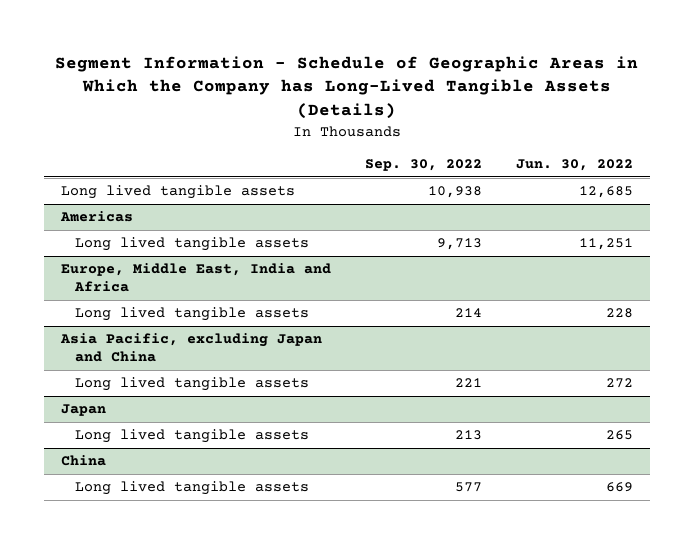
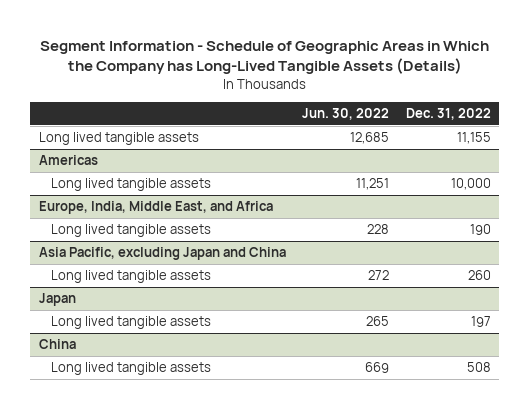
- | Sep. 30, 2022 | Jun. 30, 2022
+ | Jun. 30, 2022 | Dec. 31, 2022
- Europe, Middle East, India and Africa
+ Europe, India, Middle East, and Africa

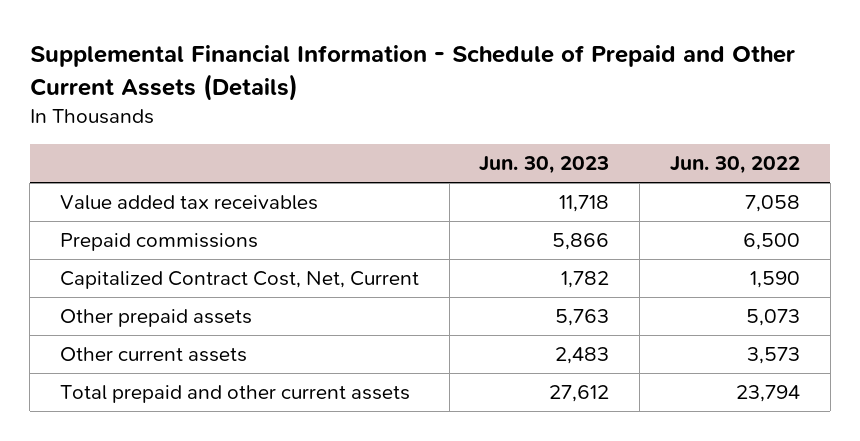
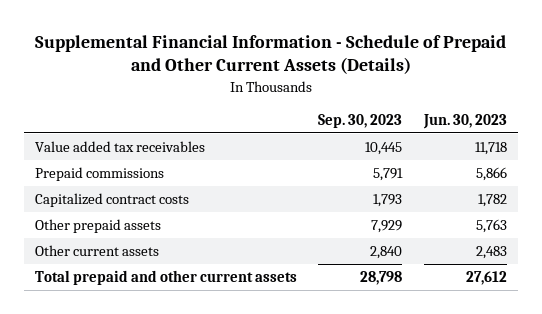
- | Jun. 30, 2023 | Jun. 30, 2022
+ | Sep. 30, 2023 | Jun. 30, 2023
- Capitalized Contract Cost, Net, Current | 1,782 | 1,590
+ Capitalized contract costs | 1,793 | 1,782

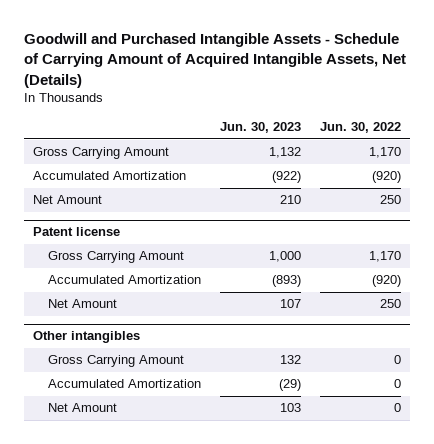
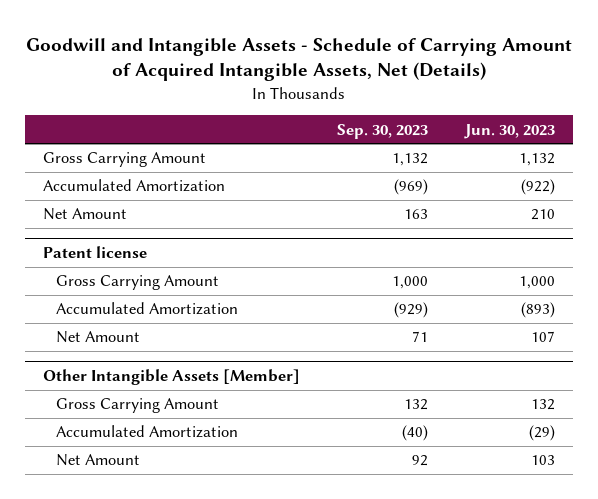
- Goodwill and Purchased Intangible Assets - Schedule of Carrying Amount of Acquired Intangible Assets, Net (Details)
+ Goodwill and Intangible Assets - Schedule of Carrying Amount of Acquired Intangible Assets, Net (Details)
- | Jun. 30, 2023 | Jun. 30, 2022
+ | Sep. 30, 2023 | Jun. 30, 2023
- Other intangibles
+ Other Intangible Assets [Member]

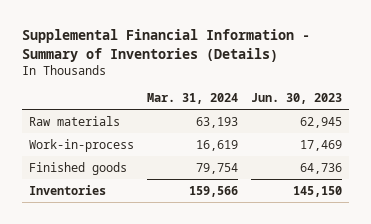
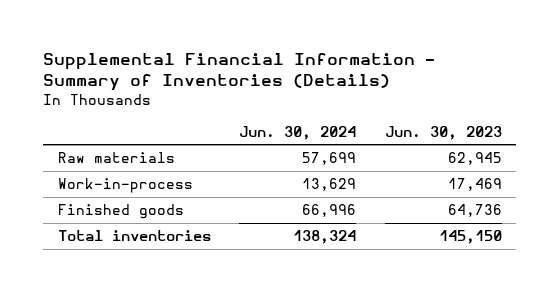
- | Mar. 31, 2024 | Jun. 30, 2023
+ | Jun. 30, 2024 | Jun. 30, 2023
- Inventories | 159,566 | 145,150
+ Total inventories | 138,324 | 145,150

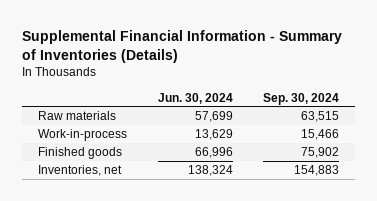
- | Jun. 30, 2024 | Jun. 30, 2023
+ | Jun. 30, 2024 | Sep. 30, 2024
- Total inventories | 138,324 | 145,150
+ Inventories, net | 138,324 | 154,883

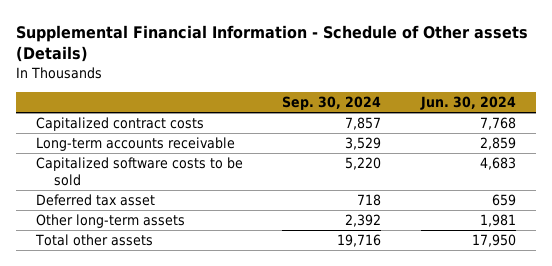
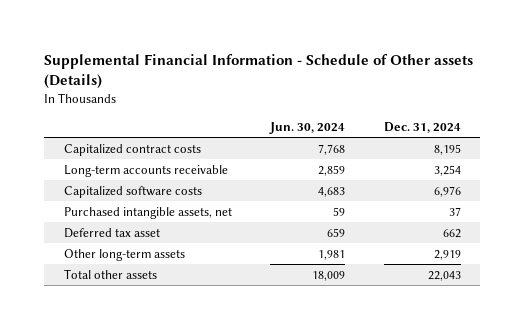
- | Sep. 30, 2024 | Jun. 30, 2024
+ | Jun. 30, 2024 | Dec. 31, 2024
- Capitalized software costs to be sold | 5,220 | 4,683
+ Capitalized software costs | 4,683 | 6,976
+ Purchased intangible assets, net | 59 | 37
- Total other assets | 19,716 | 17,950
+ Total other assets | 18,009 | 22,043

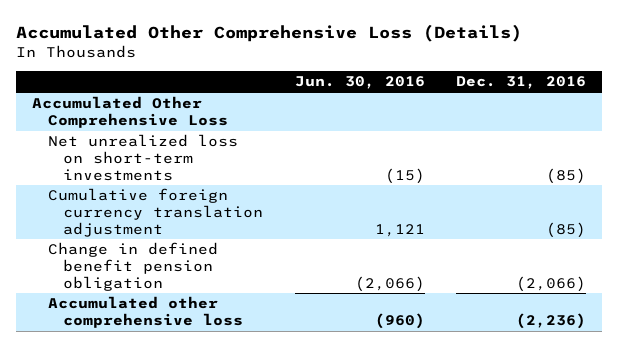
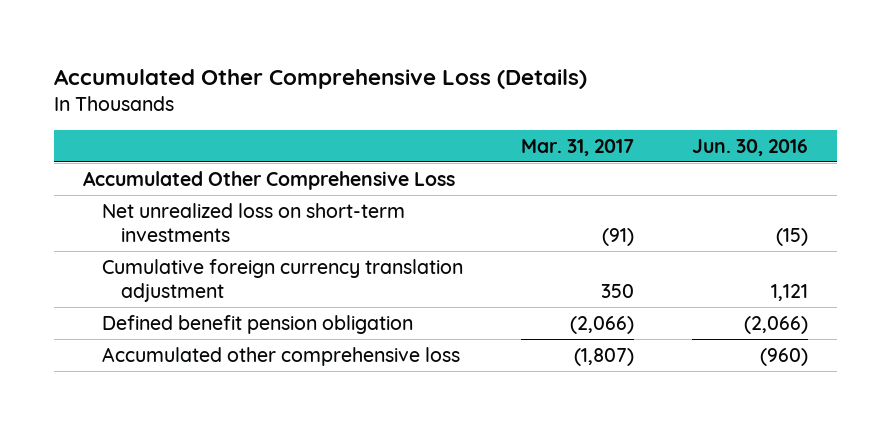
- | Jun. 30, 2016 | Dec. 31, 2016
+ | Mar. 31, 2017 | Jun. 30, 2016
- Change in defined benefit pension obligation | (2,066) | (2,066)
+ Defined benefit pension obligation | (2,066) | (2,066)

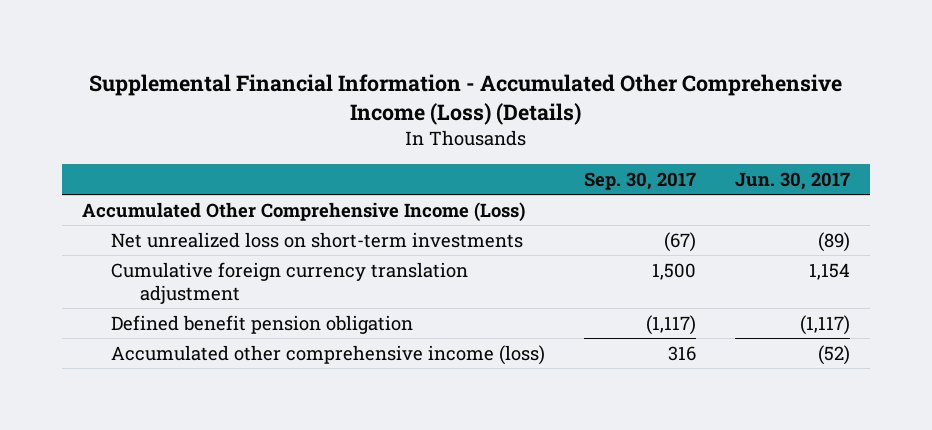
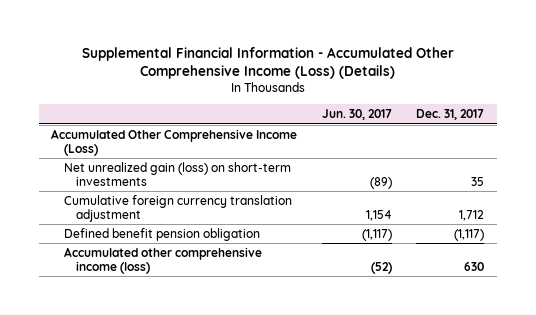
- | Sep. 30, 2017 | Jun. 30, 2017
+ | Jun. 30, 2017 | Dec. 31, 2017
- Net unrealized loss on short-term investments | (67) | (89)
+ Net unrealized gain (loss) on short-term investments | (89) | 35

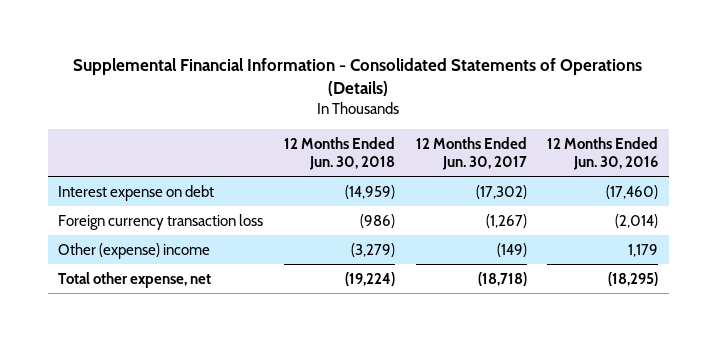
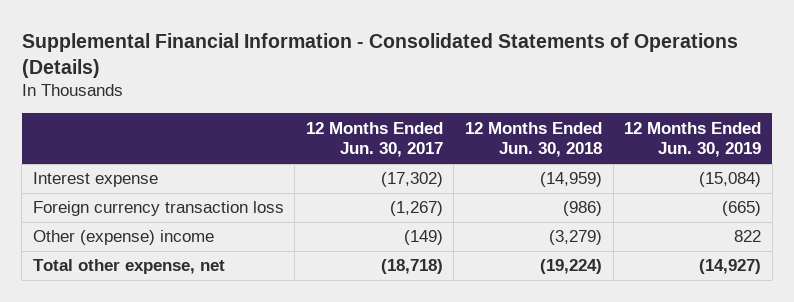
- | 12 Months Ended Jun. 30, 2018 | 12 Months Ended Jun. 30, 2017 | 12 Months Ended Jun. 30, 2016
+ | 12 Months Ended Jun. 30, 2017 | 12 Months Ended Jun. 30, 2018 | 12 Months Ended Jun. 30, 2019
- Interest expense on debt | (14,959) | (17,302) | (17,460)
+ Interest expense | (17,302) | (14,959) | (15,084)

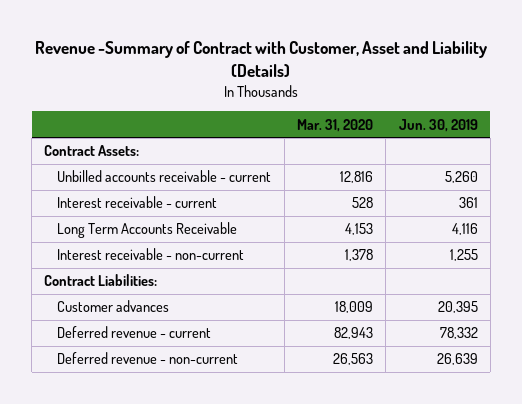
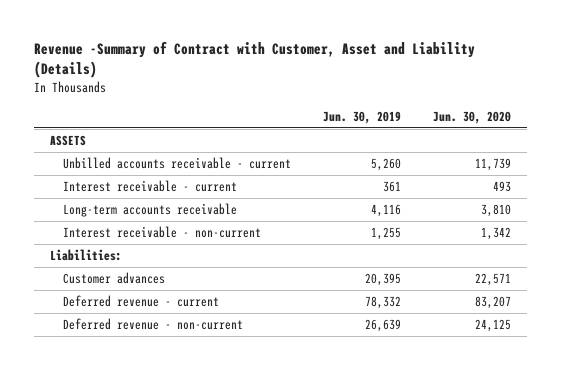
- | Mar. 31, 2020 | Jun. 30, 2019
+ | Jun. 30, 2019 | Jun. 30, 2020
- Contract Assets:
+ ASSETS
- Long Term Accounts Receivable | 4,153 | 4,116
+ Long-term accounts receivable | 4,116 | 3,810
- Contract Liabilities:
+ Liabilities:

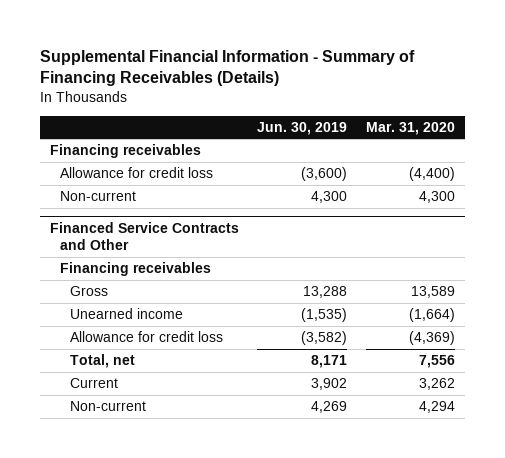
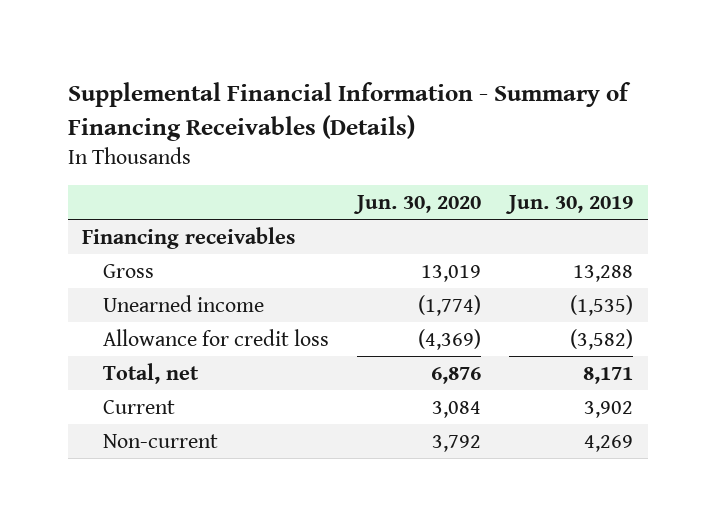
- | Jun. 30, 2019 | Mar. 31, 2020
+ | Jun. 30, 2020 | Jun. 30, 2019
- Allowance for credit loss | (3,600) | (4,400)
- Non-current | 4,300 | 4,300
- Financed Service Contracts and Other
- Financing receivables

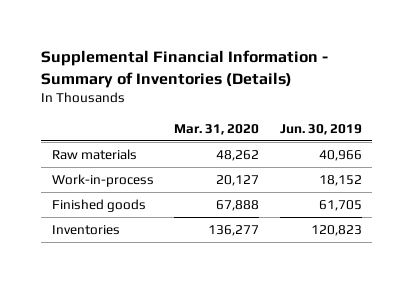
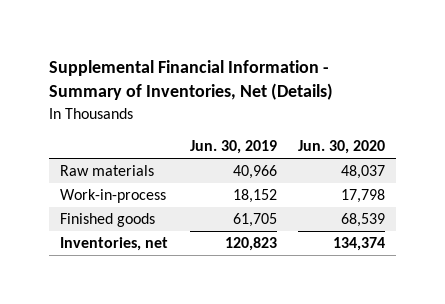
- Supplemental Financial Information - Summary of Inventories (Details)
+ Supplemental Financial Information - Summary of Inventories, Net (Details)
- | Mar. 31, 2020 | Jun. 30, 2019
+ | Jun. 30, 2019 | Jun. 30, 2020
- Inventories | 136,277 | 120,823
+ Inventories, net | 120,823 | 134,374

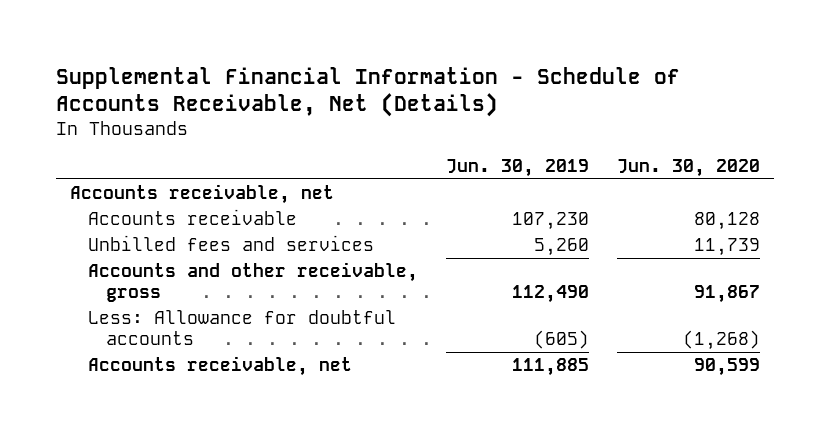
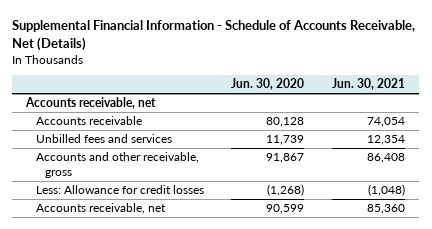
- | Jun. 30, 2019 | Jun. 30, 2020
+ | Jun. 30, 2020 | Jun. 30, 2021
- Less: Allowance for doubtful accounts | (605) | (1,268)
+ Less: Allowance for credit losses | (1,268) | (1,048)

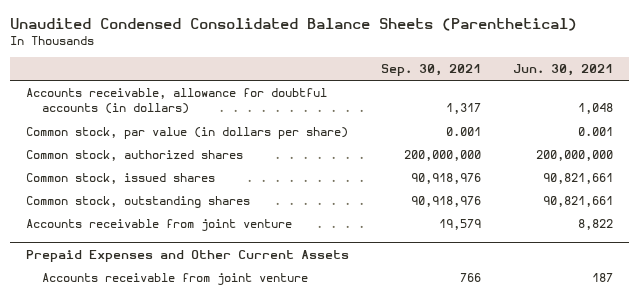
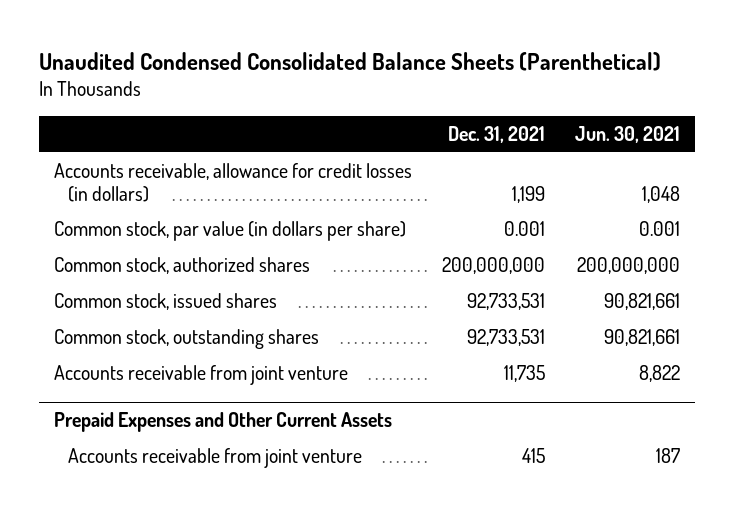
- | Sep. 30, 2021 | Jun. 30, 2021
+ | Dec. 31, 2021 | Jun. 30, 2021
- Accounts receivable, allowance for doubtful accounts (in dollars) | 1,317 | 1,048
+ Accounts receivable, allowance for credit losses (in dollars) | 1,199 | 1,048

